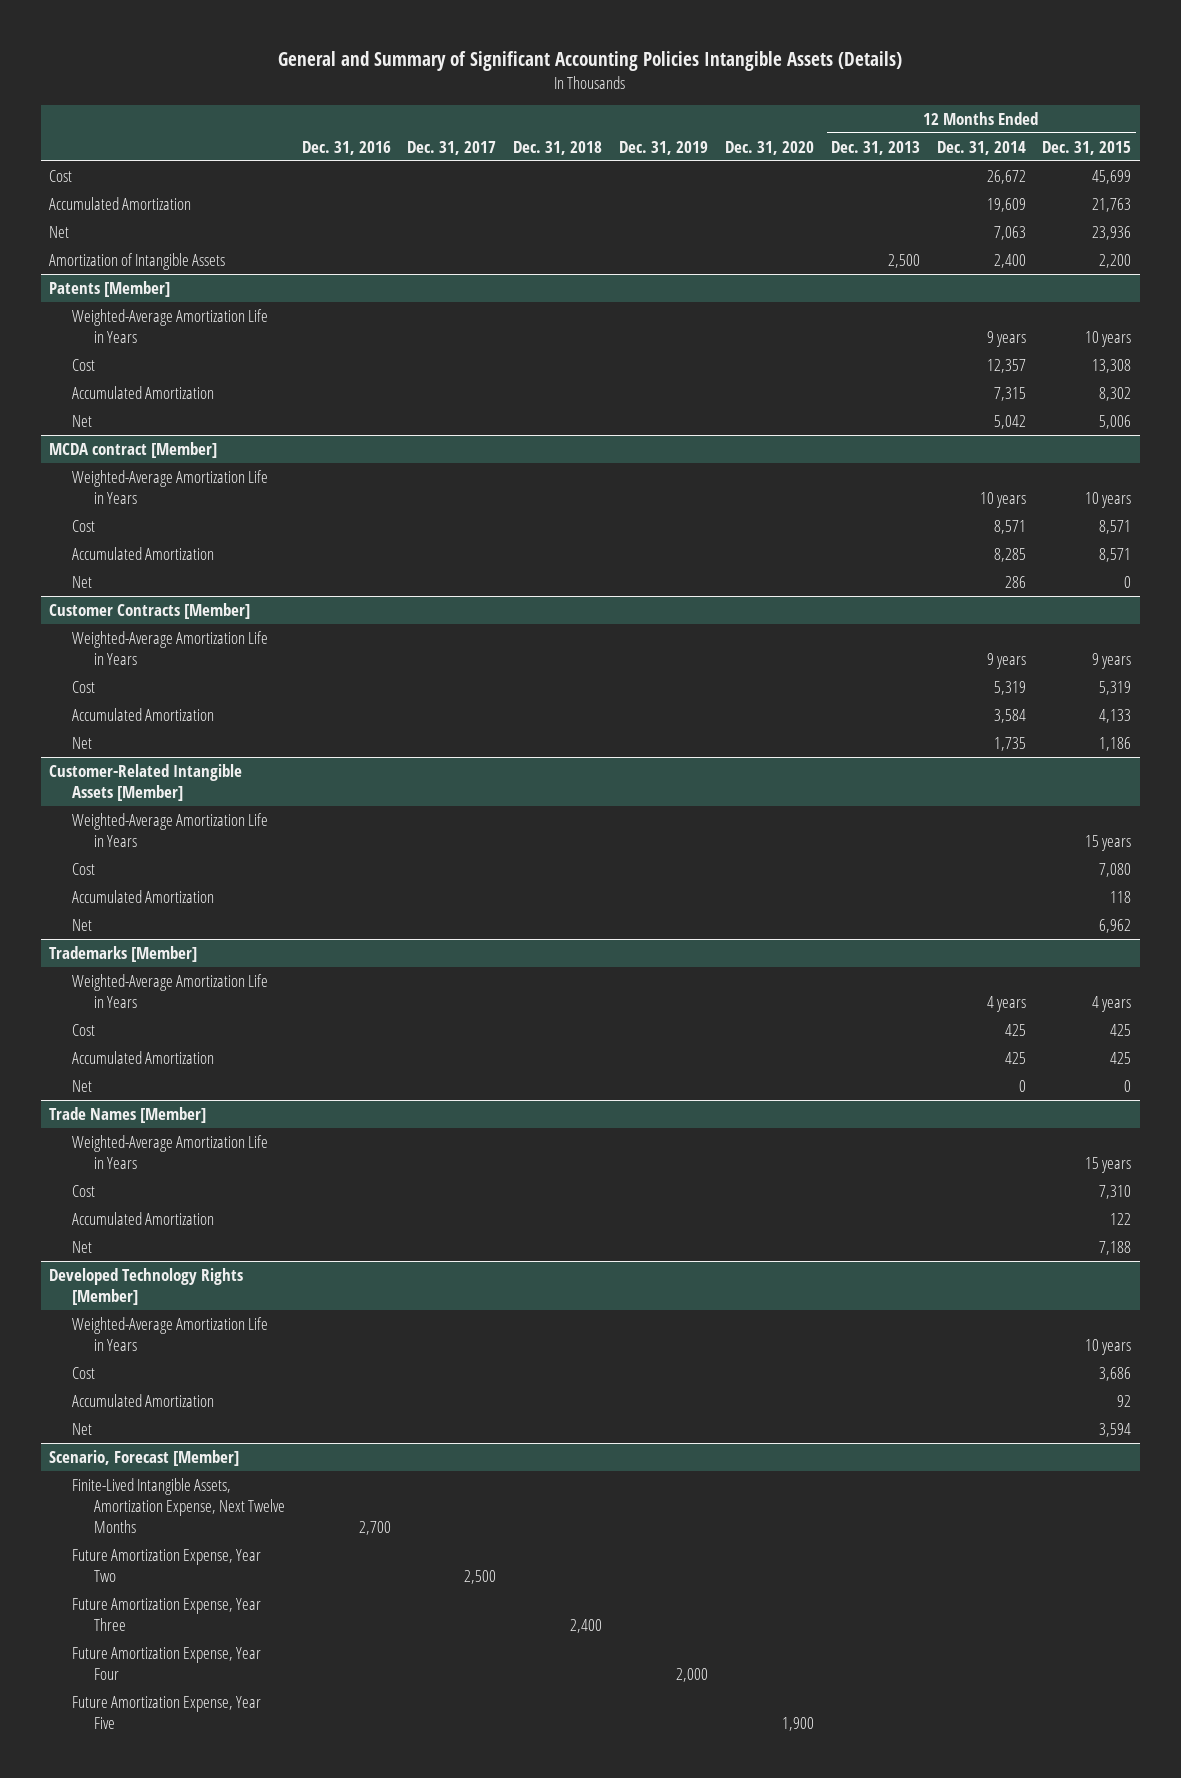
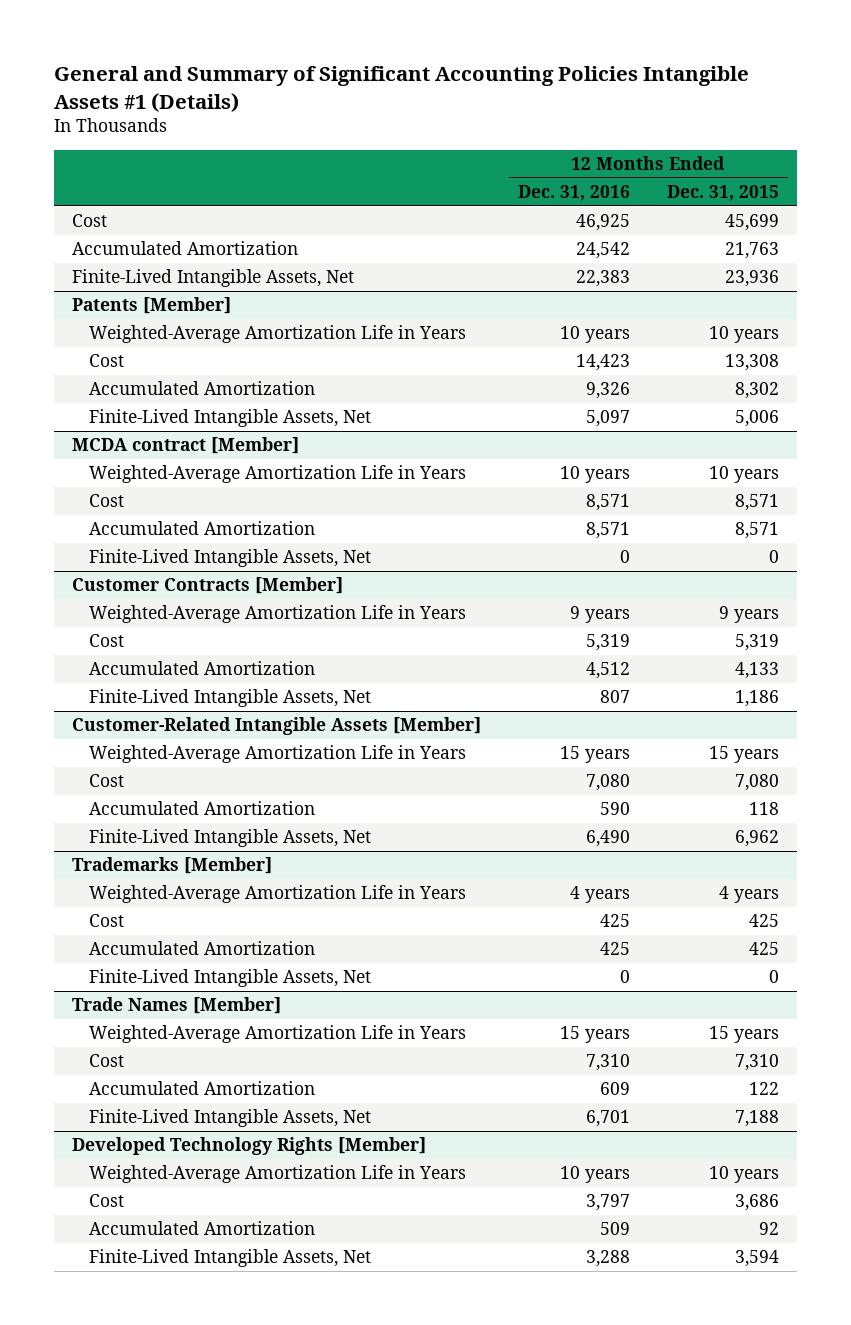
- General and Summary of Significant Accounting Policies Intangible Assets (Details)
+ General and Summary of Significant Accounting Policies Intangible Assets #1 (Details)
- | Dec. 31, 2016 | Dec. 31, 2017 | Dec. 31, 2018 | Dec. 31, 2019 | Dec. 31, 2020 | 12 Months Ended Dec. 31, 2013 | 12 Months Ended Dec. 31, 2014 | 12 Months Ended Dec. 31, 2015
+ | 12 Months Ended Dec. 31, 2016 | 12 Months Ended Dec. 31, 2015
- Net | | | | | | | 7,063 | 23,936
- Amortization of Intangible Assets | | | | | | 2,500 | 2,400 | 2,200
+ Finite-Lived Intangible Assets, Net | 22,383 | 23,936
@ Patents [Member]
- Net | | | | | | | 5,042 | 5,006
+ Finite-Lived Intangible Assets, Net | 5,097 | 5,006
@ MCDA contract [Member]
- Net | | | | | | | 286 | 0
+ Finite-Lived Intangible Assets, Net | 0 | 0
@ Customer Contracts [Member]
- Net | | | | | | | 1,735 | 1,186
+ Finite-Lived Intangible Assets, Net | 807 | 1,186
@ Customer-Related Intangible Assets [Member]
- Net | | | | | | | | 6,962
+ Finite-Lived Intangible Assets, Net | 6,490 | 6,962
@ Trademarks [Member]
- Net | | | | | | | 0 | 0
+ Finite-Lived Intangible Assets, Net | 0 | 0
@ Trade Names [Member]
- Net | | | | | | | | 7,188
+ Finite-Lived Intangible Assets, Net | 6,701 | 7,188
@ Developed Technology Rights [Member]
- Net | | | | | | | | 3,594
- Scenario, Forecast [Member]
- Finite-Lived Intangible Assets, Amortization Expense, Next Twelve Months | 2,700 | | | | | | |
- Future Amortization Expense, Year Two | | 2,500 | | | | | |
- Future Amortization Expense, Year Three | | | 2,400 | | | | |
- Future Amortization Expense, Year Four | | | | 2,000 | | | |
- Future Amortization Expense, Year Five | | | | | 1,900 | | |
@ Developed Technology Rights [Member]
+ Finite-Lived Intangible Assets, Net | 3,288 | 3,594

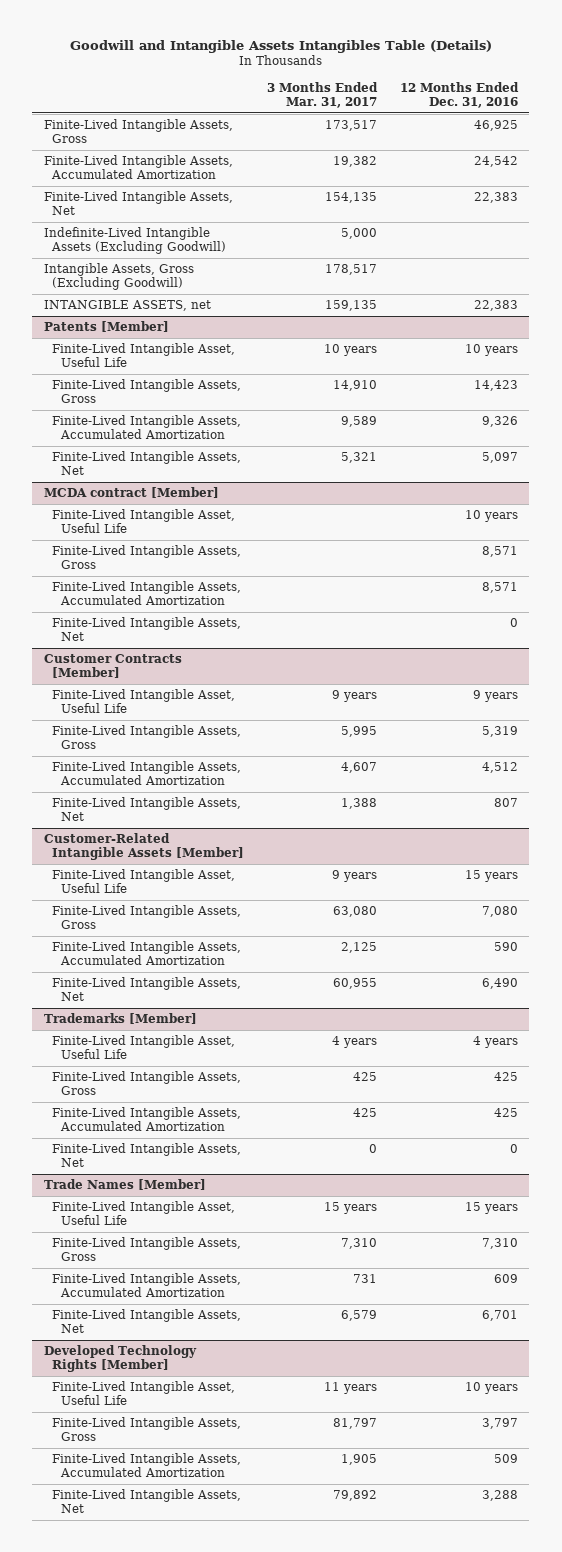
- General and Summary of Significant Accounting Policies Intangible Assets #1 (Details)
+ Goodwill and Intangible Assets Intangibles Table (Details)
- | 12 Months Ended Dec. 31, 2016 | 12 Months Ended Dec. 31, 2015
+ | 3 Months Ended Mar. 31, 2017 | 12 Months Ended Dec. 31, 2016
- Cost | 46,925 | 45,699
- Accumulated Amortization | 24,542 | 21,763
+ Finite-Lived Intangible Assets, Gross | 173,517 | 46,925
+ Finite-Lived Intangible Assets, Accumulated Amortization | 19,382 | 24,542
+ Indefinite-Lived Intangible Assets (Excluding Goodwill) | 5,000 |
+ Intangible Assets, Gross (Excluding Goodwill) | 178,517 |
+ INTANGIBLE ASSETS, net | 159,135 | 22,383
@ Patents [Member]
- Weighted-Average Amortization Life in Years | 10 years | 10 years
- Cost | 14,423 | 13,308
- Accumulated Amortization | 9,326 | 8,302
+ Finite-Lived Intangible Asset, Useful Life | 10 years | 10 years
+ Finite-Lived Intangible Assets, Gross | 14,910 | 14,423
+ Finite-Lived Intangible Assets, Accumulated Amortization | 9,589 | 9,326
@ MCDA contract [Member]
- Weighted-Average Amortization Life in Years | 10 years | 10 years
- Cost | 8,571 | 8,571
- Accumulated Amortization | 8,571 | 8,571
+ Finite-Lived Intangible Asset, Useful Life | | 10 years
+ Finite-Lived Intangible Assets, Gross | | 8,571
+ Finite-Lived Intangible Assets, Accumulated Amortization | | 8,571
@ Customer Contracts [Member]
- Weighted-Average Amortization Life in Years | 9 years | 9 years
- Cost | 5,319 | 5,319
- Accumulated Amortization | 4,512 | 4,133
+ Finite-Lived Intangible Asset, Useful Life | 9 years | 9 years
+ Finite-Lived Intangible Assets, Gross | 5,995 | 5,319
+ Finite-Lived Intangible Assets, Accumulated Amortization | 4,607 | 4,512
@ Customer-Related Intangible Assets [Member]
- Weighted-Average Amortization Life in Years | 15 years | 15 years
- Cost | 7,080 | 7,080
- Accumulated Amortization | 590 | 118
+ Finite-Lived Intangible Asset, Useful Life | 9 years | 15 years
+ Finite-Lived Intangible Assets, Gross | 63,080 | 7,080
+ Finite-Lived Intangible Assets, Accumulated Amortization | 2,125 | 590
@ Trademarks [Member]
- Weighted-Average Amortization Life in Years | 4 years | 4 years
- Cost | 425 | 425
- Accumulated Amortization | 425 | 425
+ Finite-Lived Intangible Asset, Useful Life | 4 years | 4 years
+ Finite-Lived Intangible Assets, Gross | 425 | 425
+ Finite-Lived Intangible Assets, Accumulated Amortization | 425 | 425
@ Trade Names [Member]
- Weighted-Average Amortization Life in Years | 15 years | 15 years
- Cost | 7,310 | 7,310
- Accumulated Amortization | 609 | 122
+ Finite-Lived Intangible Asset, Useful Life | 15 years | 15 years
+ Finite-Lived Intangible Assets, Gross | 7,310 | 7,310
+ Finite-Lived Intangible Assets, Accumulated Amortization | 731 | 609
@ Developed Technology Rights [Member]
- Weighted-Average Amortization Life in Years | 10 years | 10 years
- Cost | 3,797 | 3,686
- Accumulated Amortization | 509 | 92
+ Finite-Lived Intangible Asset, Useful Life | 11 years | 10 years
+ Finite-Lived Intangible Assets, Gross | 81,797 | 3,797
+ Finite-Lived Intangible Assets, Accumulated Amortization | 1,905 | 509

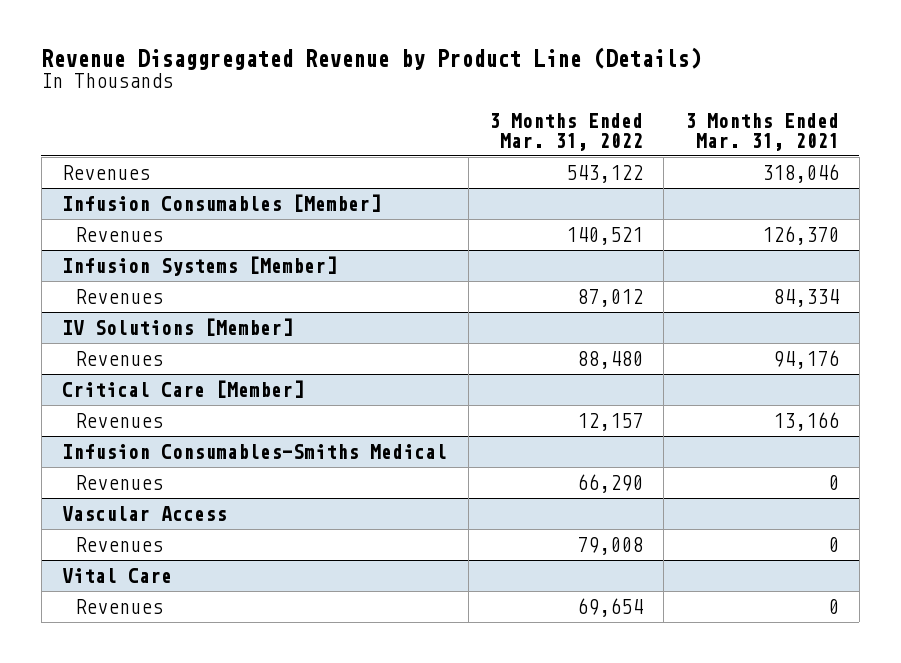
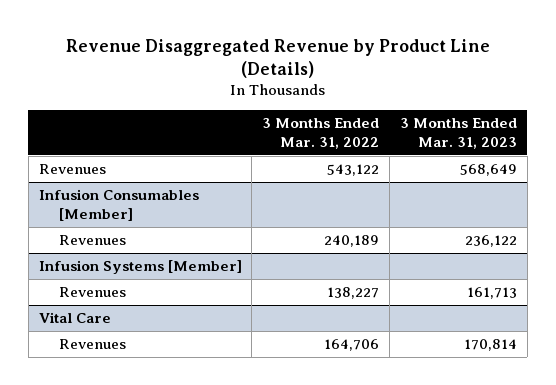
- | 3 Months Ended Mar. 31, 2022 | 3 Months Ended Mar. 31, 2021
+ | 3 Months Ended Mar. 31, 2022 | 3 Months Ended Mar. 31, 2023
@ Infusion Consumables [Member]
- Revenues | 140,521 | 126,370
+ Revenues | 240,189 | 236,122
@ Infusion Systems [Member]
- Revenues | 87,012 | 84,334
- IV Solutions [Member]
- Revenues | 88,480 | 94,176
- Critical Care [Member]
- Revenues | 12,157 | 13,166
- Infusion Consumables-Smiths Medical
- Revenues | 66,290 | 0
- Vascular Access
- Revenues | 79,008 | 0
@ Infusion Systems [Member]
+ Revenues | 138,227 | 161,713
@ Vital Care
- Revenues | 69,654 | 0
+ Revenues | 164,706 | 170,814

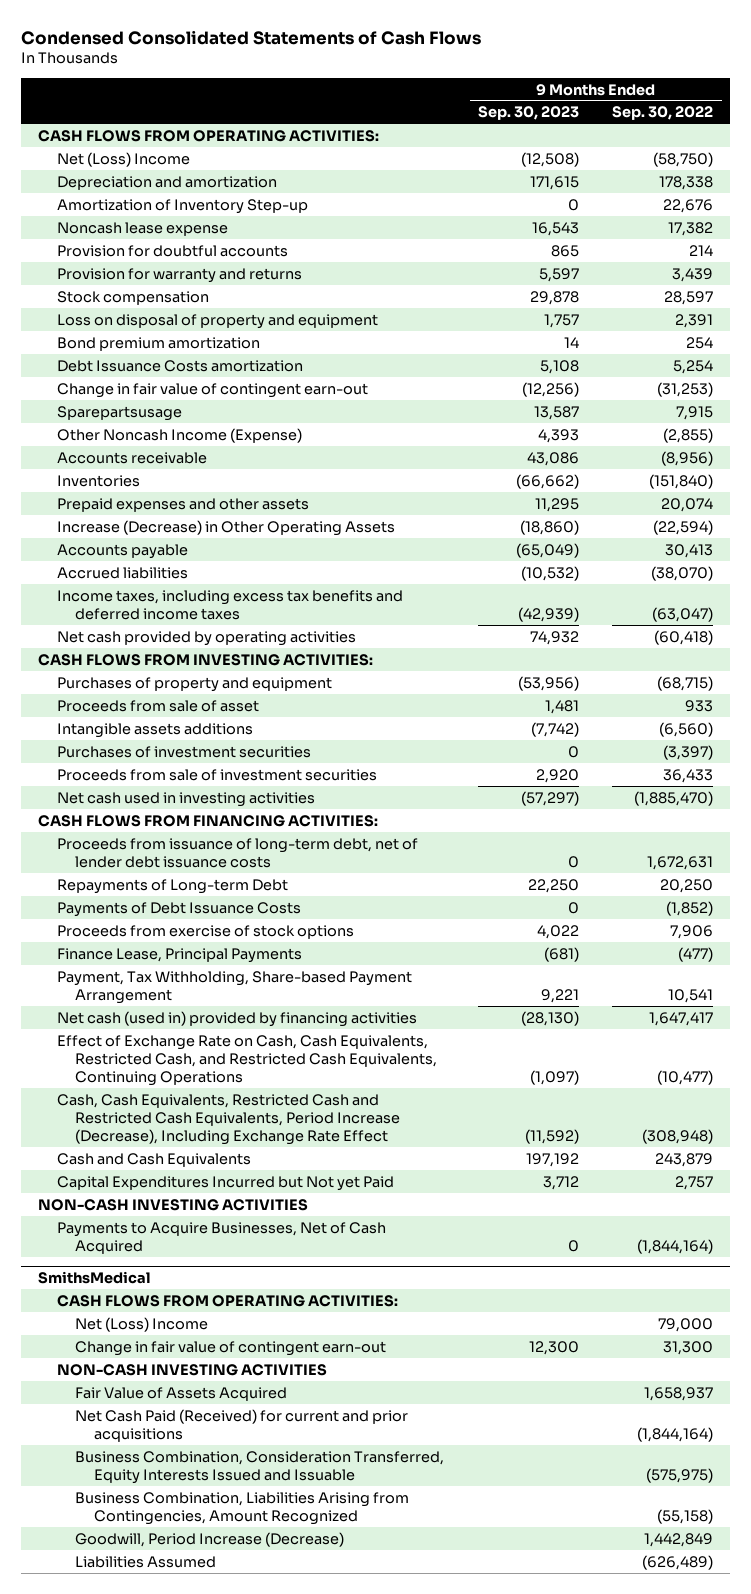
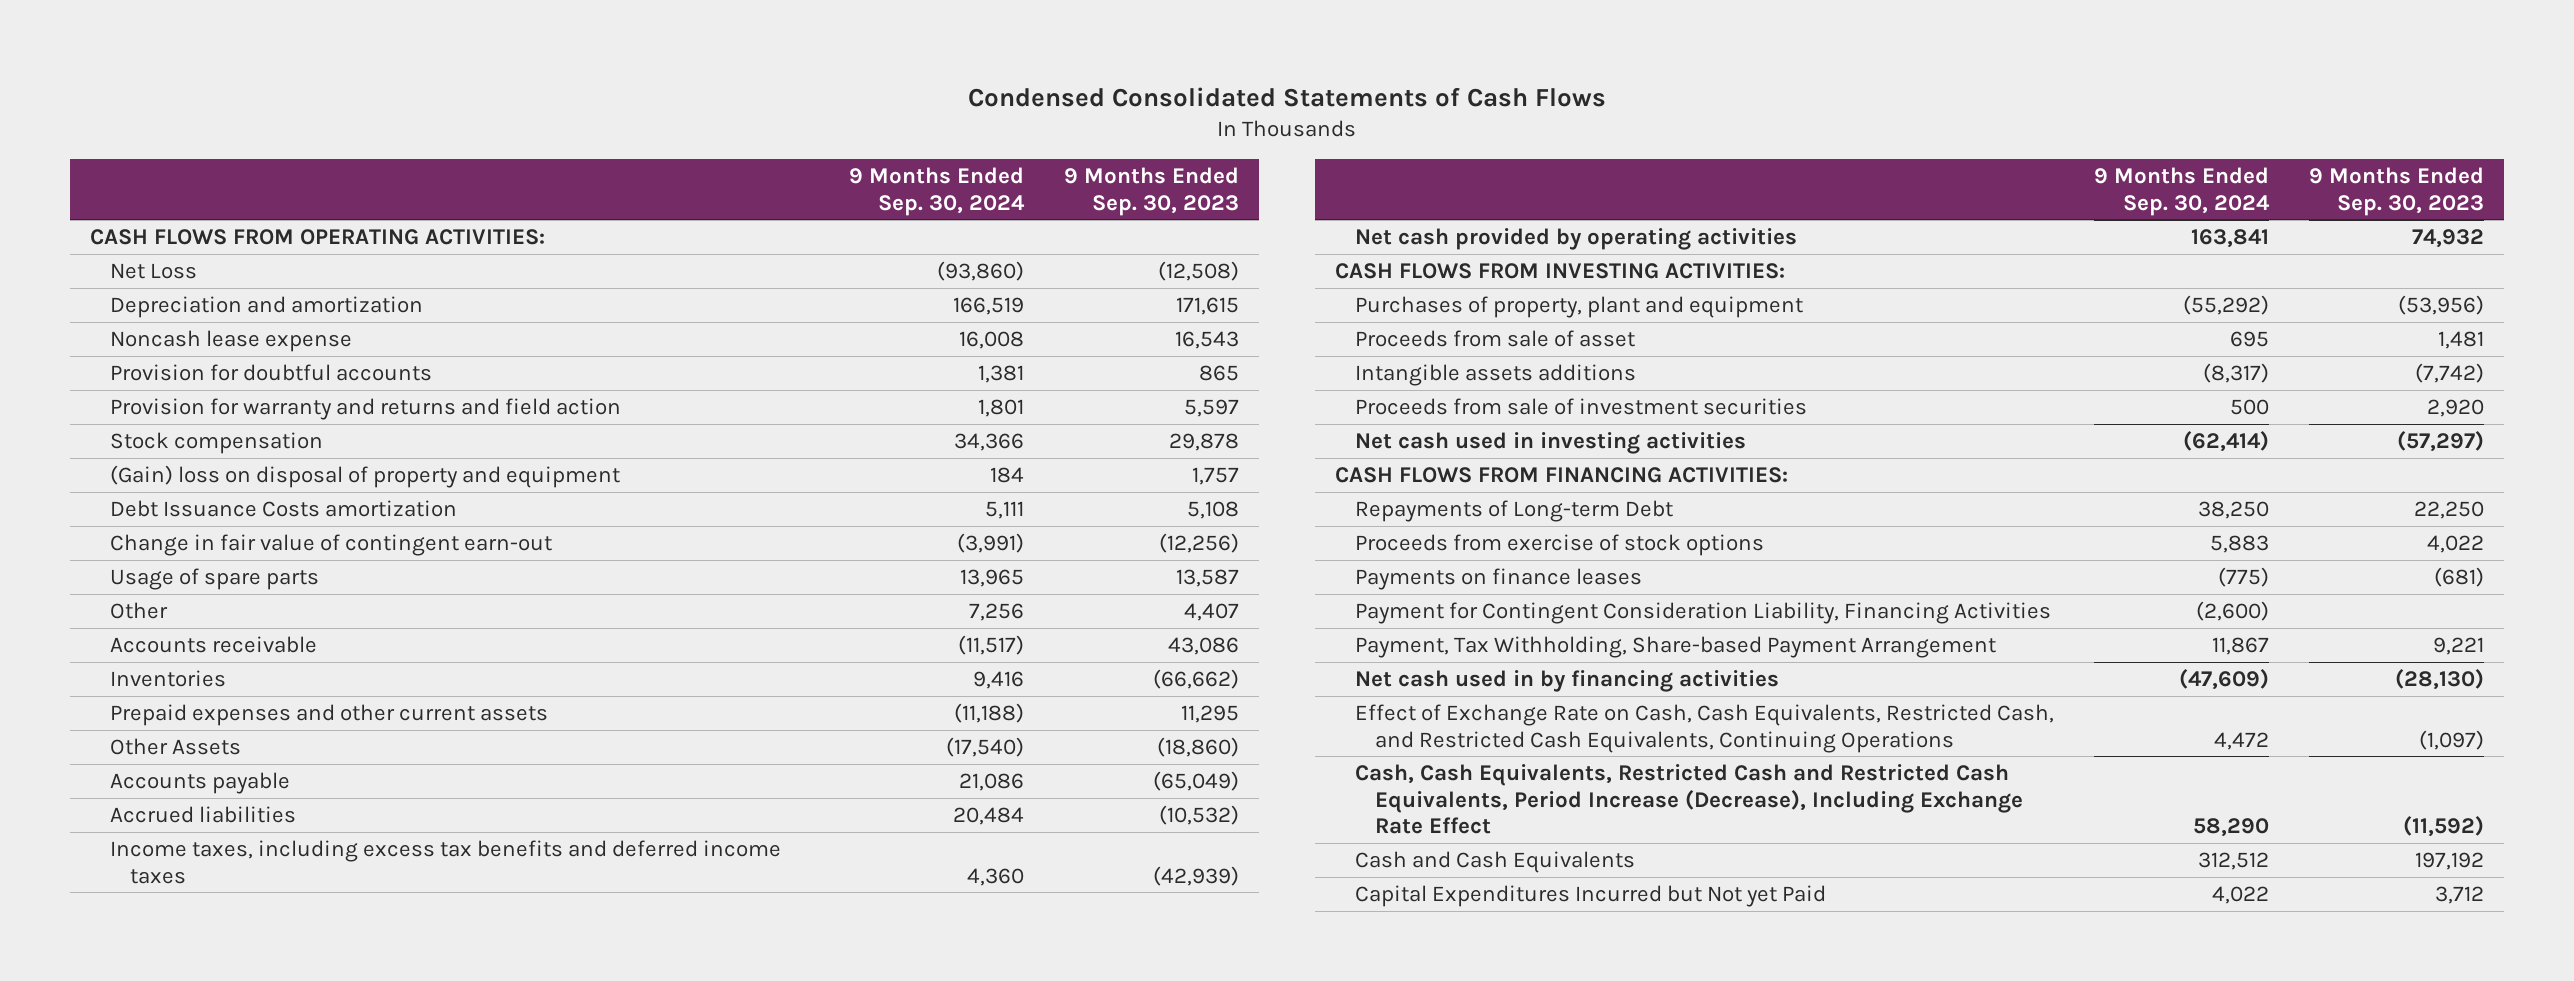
- | 9 Months Ended Sep. 30, 2023 | 9 Months Ended Sep. 30, 2022
+ | 9 Months Ended Sep. 30, 2024 | 9 Months Ended Sep. 30, 2023
- Net (Loss) Income | (12,508) | (58,750)
+ Net Loss | (93,860) | (12,508)
- Amortization of Inventory Step-up | 0 | 22,676
- Provision for warranty and returns | 5,597 | 3,439
+ Provision for warranty and returns and field action | 1,801 | 5,597
- Loss on disposal of property and equipment | 1,757 | 2,391
- Bond premium amortization | 14 | 254
+ (Gain) loss on disposal of property and equipment | 184 | 1,757
- Sparepartsusage | 13,587 | 7,915
- Other Noncash Income (Expense) | 4,393 | (2,855)
+ Usage of spare parts | 13,965 | 13,587
+ Other | 7,256 | 4,407
- Prepaid expenses and other assets | 11,295 | 20,074
- Increase (Decrease) in Other Operating Assets | (18,860) | (22,594)
+ Prepaid expenses and other current assets | (11,188) | 11,295
+ Other Assets | (17,540) | (18,860)
- Purchases of property and equipment | (53,956) | (68,715)
+ Purchases of property, plant and equipment | (55,292) | (53,956)
- Purchases of investment securities | 0 | (3,397)
- Proceeds from issuance of long-term debt, net of lender debt issuance costs | 0 | 1,672,631
- Payments of Debt Issuance Costs | 0 | (1,852)
- Finance Lease, Principal Payments | (681) | (477)
+ Payments on finance leases | (775) | (681)
+ Payment for Contingent Consideration Liability, Financing Activities | (2,600) |
- Net cash (used in) provided by financing activities | (28,130) | 1,647,417
+ Net cash used in by financing activities | (47,609) | (28,130)
- NON-CASH INVESTING ACTIVITIES
- Payments to Acquire Businesses, Net of Cash Acquired | 0 | (1,844,164)
- SmithsMedical
- CASH FLOWS FROM OPERATING ACTIVITIES:
- Net (Loss) Income | | 79,000
- Change in fair value of contingent earn-out | 12,300 | 31,300
- NON-CASH INVESTING ACTIVITIES
- Fair Value of Assets Acquired | | 1,658,937
- Net Cash Paid (Received) for current and prior acquisitions | | (1,844,164)
- Business Combination, Consideration Transferred, Equity Interests Issued and Issuable | | (575,975)
- Business Combination, Liabilities Arising from Contingencies, Amount Recognized | | (55,158)
- Goodwill, Period Increase (Decrease) | | 1,442,849
- Liabilities Assumed | | (626,489)

